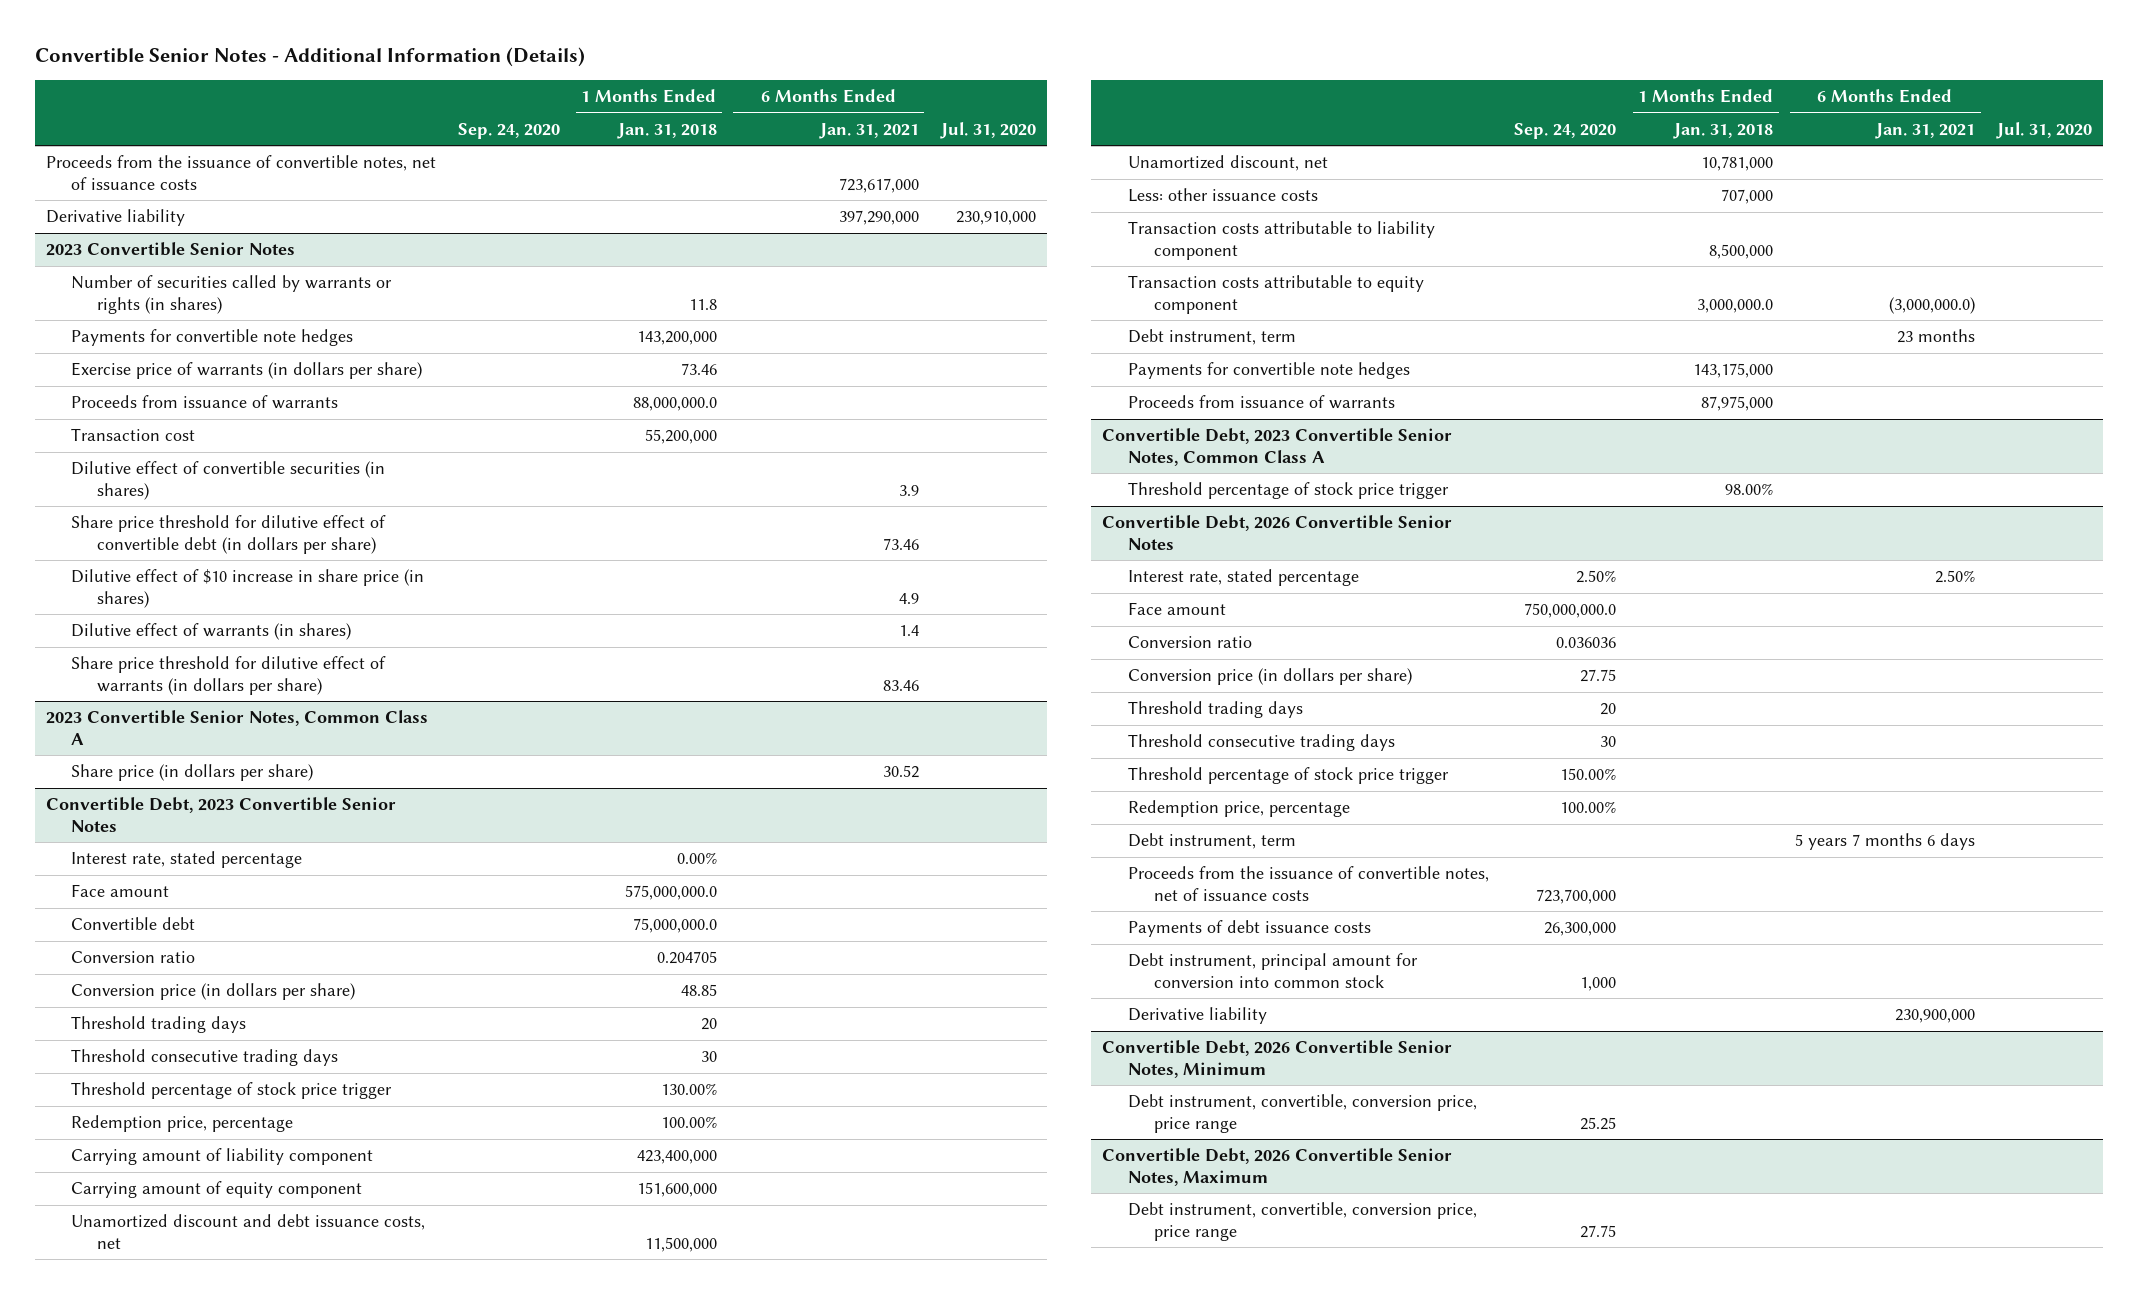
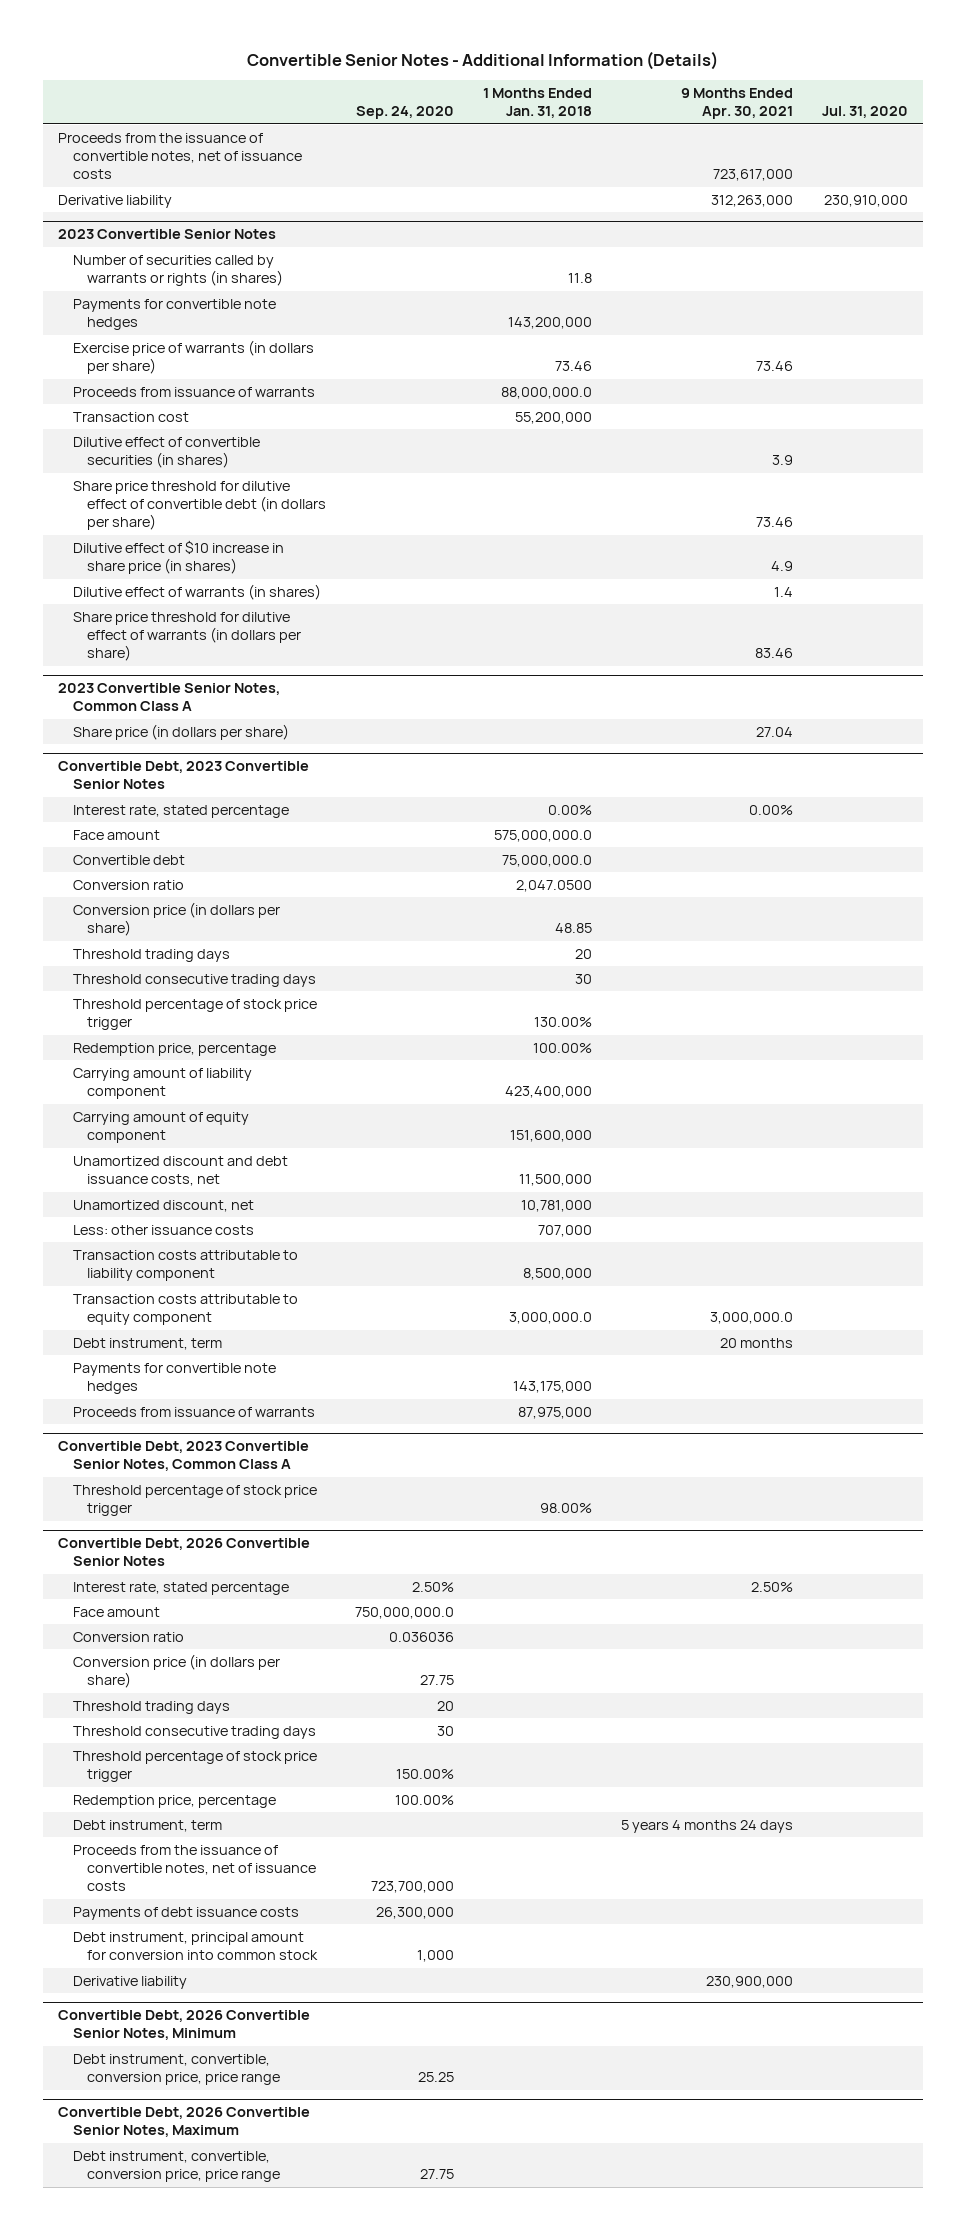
- | Sep. 24, 2020 | 1 Months Ended Jan. 31, 2018 | 6 Months Ended Jan. 31, 2021 | Jul. 31, 2020
+ | Sep. 24, 2020 | 1 Months Ended Jan. 31, 2018 | 9 Months Ended Apr. 30, 2021 | Jul. 31, 2020
@ Convertible Debt, 2023 Convertible Senior Notes
- Conversion ratio | | 0.204705 | |
+ Conversion ratio | | 2,047.0500 | |

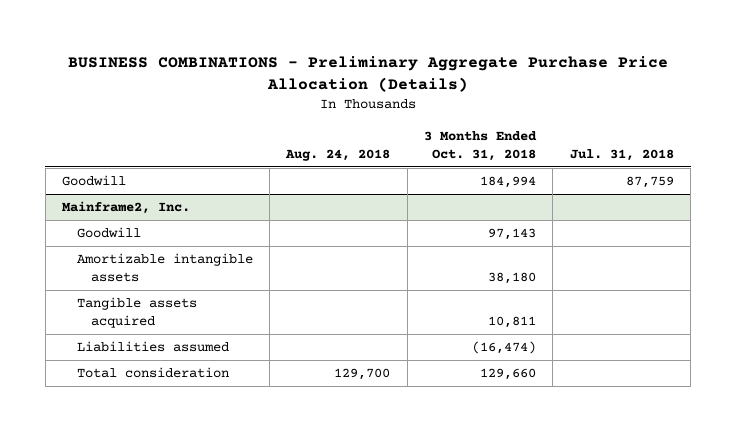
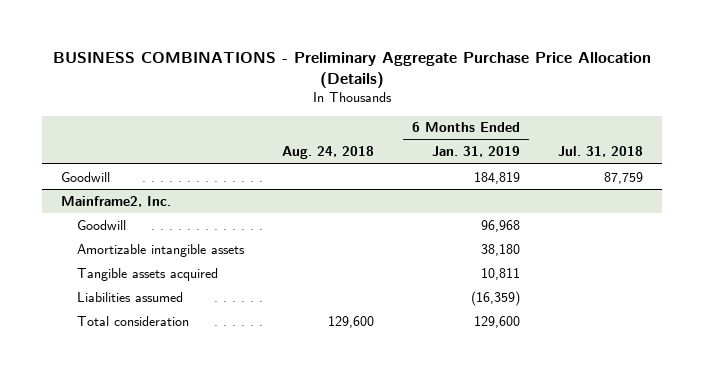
- | Aug. 24, 2018 | 3 Months Ended Oct. 31, 2018 | Jul. 31, 2018
+ | Aug. 24, 2018 | 6 Months Ended Jan. 31, 2019 | Jul. 31, 2018
@ Mainframe2, Inc.
- Total consideration | 129,700 | 129,660 |
+ Total consideration | 129,600 | 129,600 |

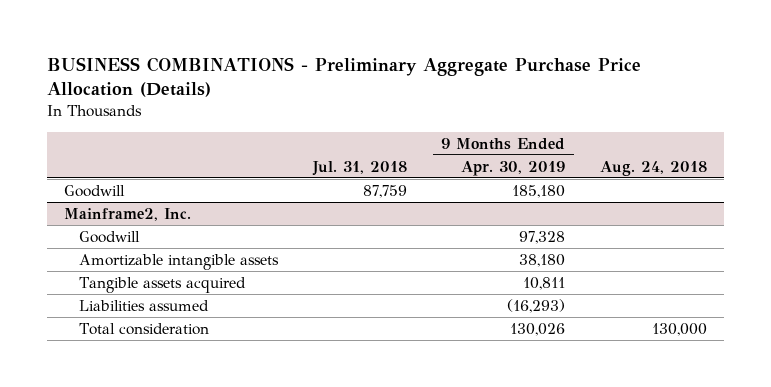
- | Aug. 24, 2018 | 6 Months Ended Jan. 31, 2019 | Jul. 31, 2018
+ | Jul. 31, 2018 | 9 Months Ended Apr. 30, 2019 | Aug. 24, 2018
@ Mainframe2, Inc.
- Total consideration | 129,600 | 129,600 |
+ Total consideration | | 130,026 | 130,000

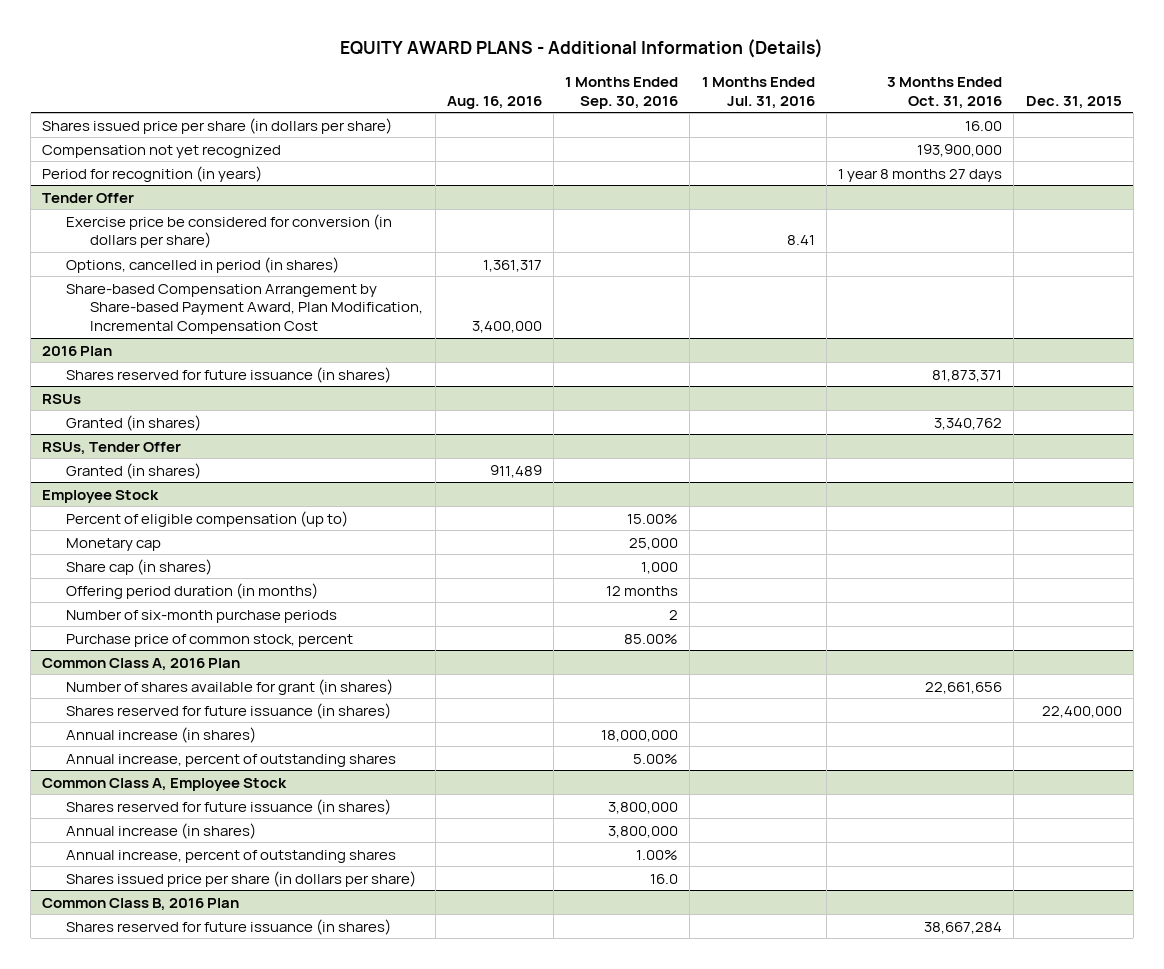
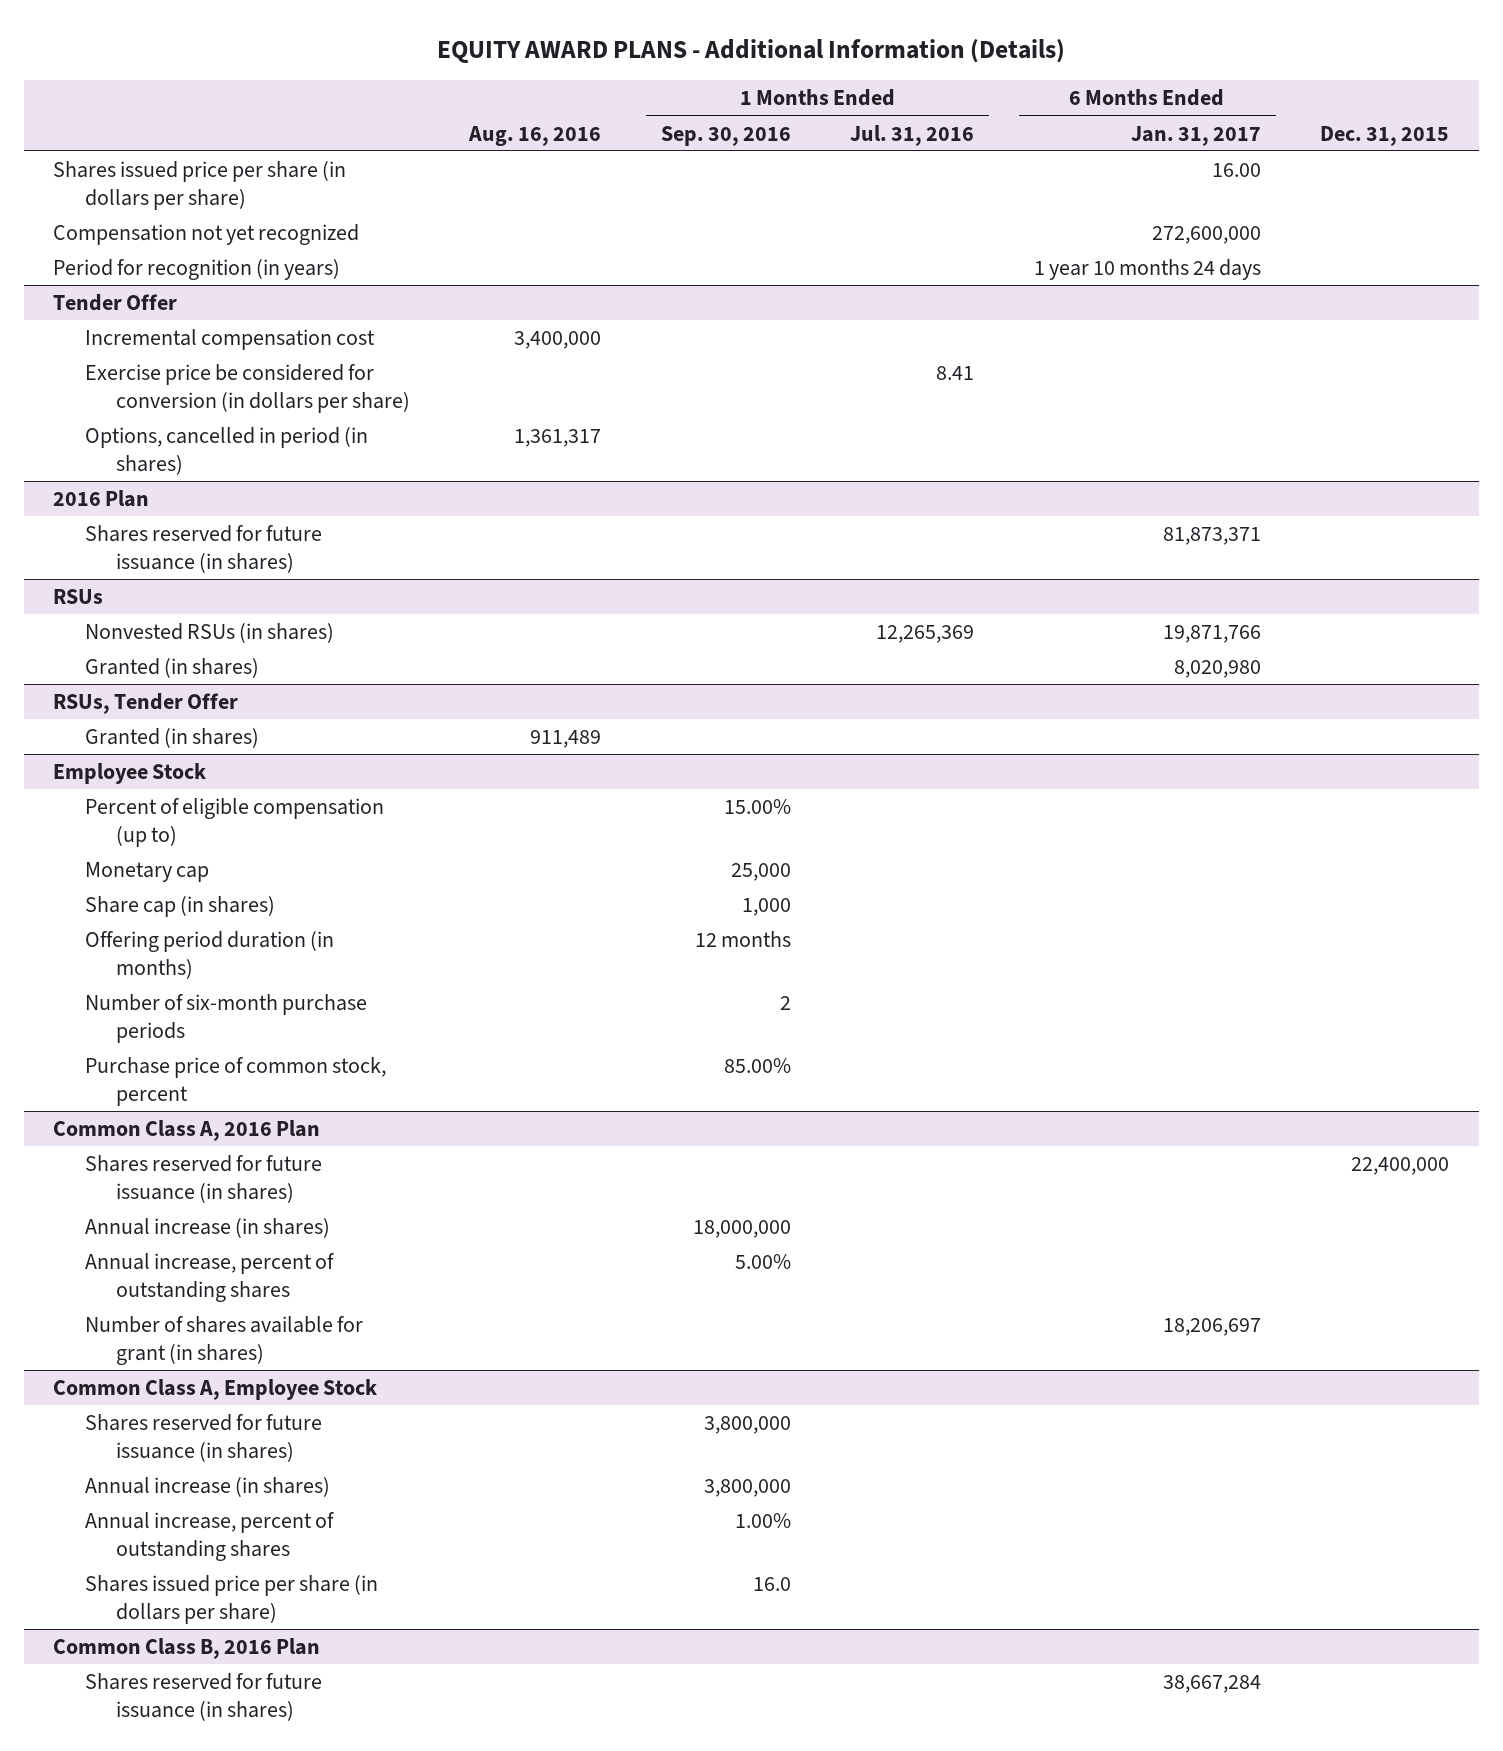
- | Aug. 16, 2016 | 1 Months Ended Sep. 30, 2016 | 1 Months Ended Jul. 31, 2016 | 3 Months Ended Oct. 31, 2016 | Dec. 31, 2015
+ | Aug. 16, 2016 | 1 Months Ended Sep. 30, 2016 | 1 Months Ended Jul. 31, 2016 | 6 Months Ended Jan. 31, 2017 | Dec. 31, 2015
@ Tender Offer
+ Incremental compensation cost | 3,400,000 | | | |
- Share-based Compensation Arrangement by Share-based Payment Award, Plan Modification, Incremental Compensation Cost | 3,400,000 | | | |
@ RSUs
+ Nonvested RSUs (in shares) | | | 12,265,369 | 19,871,766 |
@ Common Class A, 2016 Plan
moved down: Number of shares available for grant (in shares) | | | | 18,206,697 |

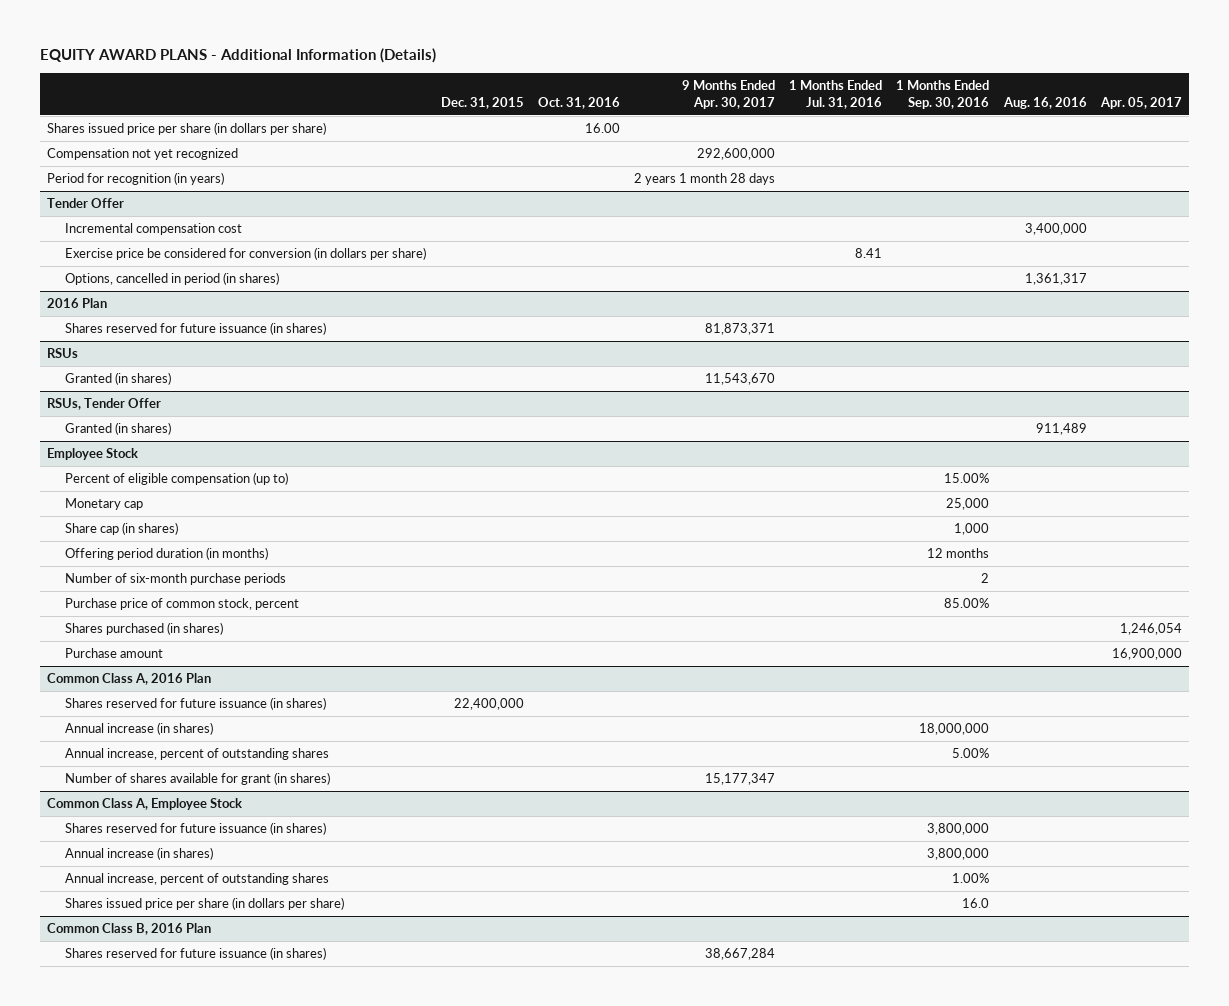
- | Aug. 16, 2016 | 1 Months Ended Sep. 30, 2016 | 1 Months Ended Jul. 31, 2016 | 6 Months Ended Jan. 31, 2017 | Dec. 31, 2015
+ | Dec. 31, 2015 | Oct. 31, 2016 | 9 Months Ended Apr. 30, 2017 | 1 Months Ended Jul. 31, 2016 | 1 Months Ended Sep. 30, 2016 | Aug. 16, 2016 | Apr. 05, 2017
@ RSUs
- Nonvested RSUs (in shares) | | | 12,265,369 | 19,871,766 |
@ Employee Stock
+ Shares purchased (in shares) | | | | | | | 1,246,054
+ Purchase amount | | | | | | | 16,900,000

